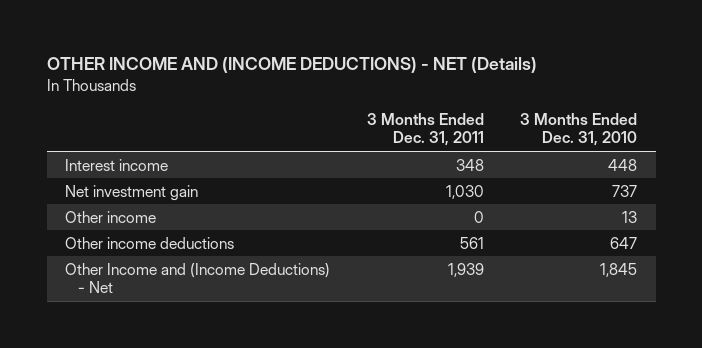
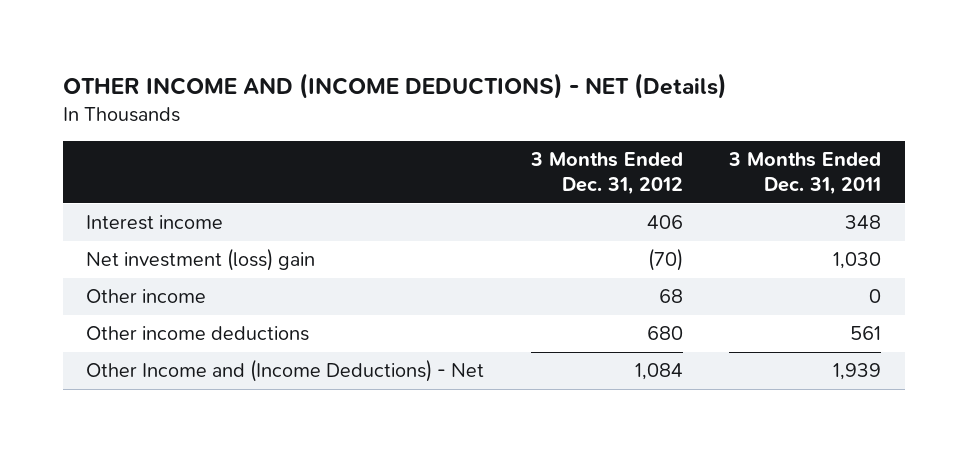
- | 3 Months Ended Dec. 31, 2011 | 3 Months Ended Dec. 31, 2010
+ | 3 Months Ended Dec. 31, 2012 | 3 Months Ended Dec. 31, 2011
- Net investment gain | 1,030 | 737
+ Net investment (loss) gain | (70) | 1,030

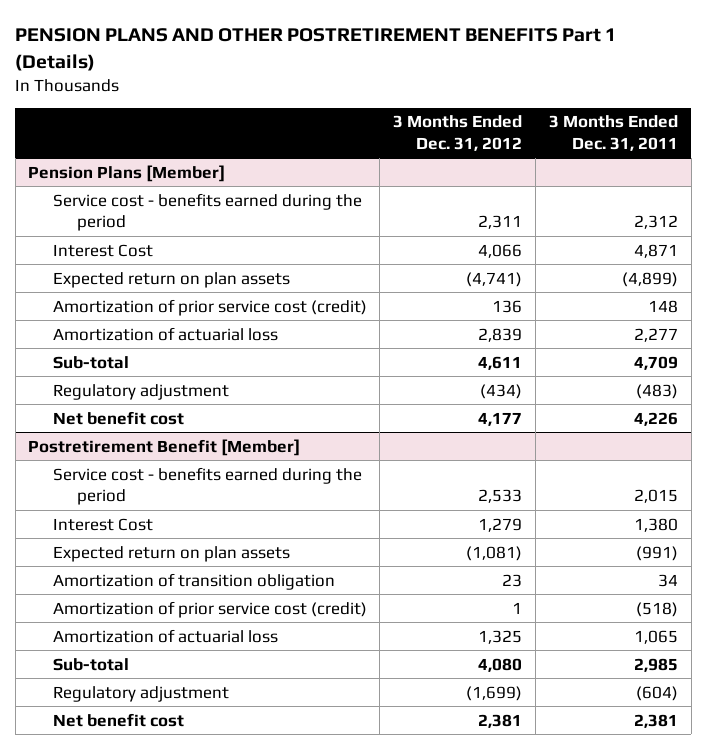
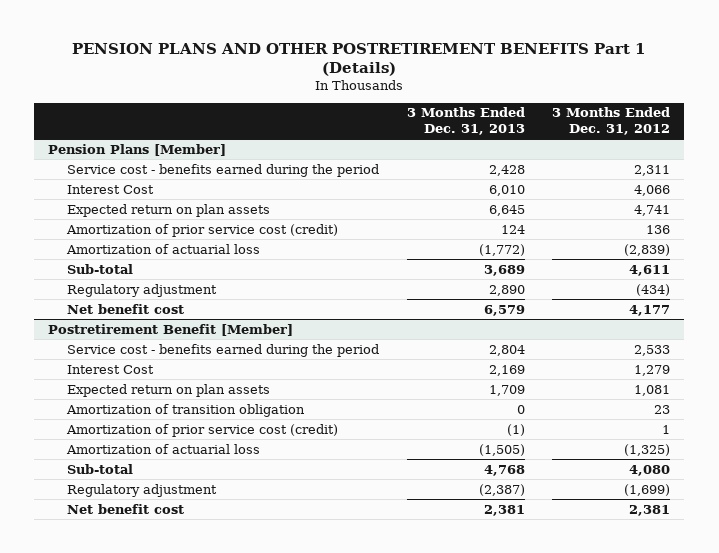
- | 3 Months Ended Dec. 31, 2012 | 3 Months Ended Dec. 31, 2011
+ | 3 Months Ended Dec. 31, 2013 | 3 Months Ended Dec. 31, 2012
@ Pension Plans [Member]
- Expected return on plan assets | (4,741) | (4,899)
+ Expected return on plan assets | 6,645 | 4,741
- Amortization of actuarial loss | 2,839 | 2,277
+ Amortization of actuarial loss | (1,772) | (2,839)
@ Postretirement Benefit [Member]
- Expected return on plan assets | (1,081) | (991)
+ Expected return on plan assets | 1,709 | 1,081
- Amortization of actuarial loss | 1,325 | 1,065
+ Amortization of actuarial loss | (1,505) | (1,325)

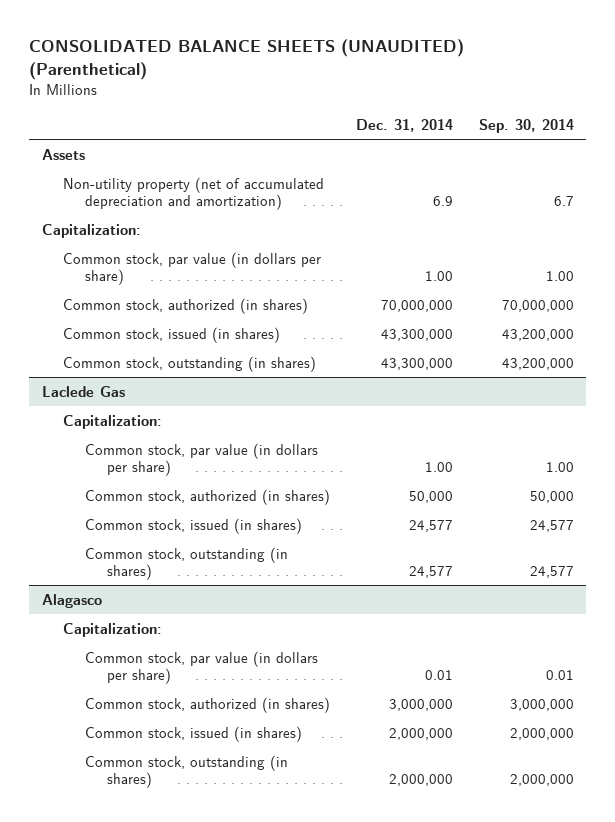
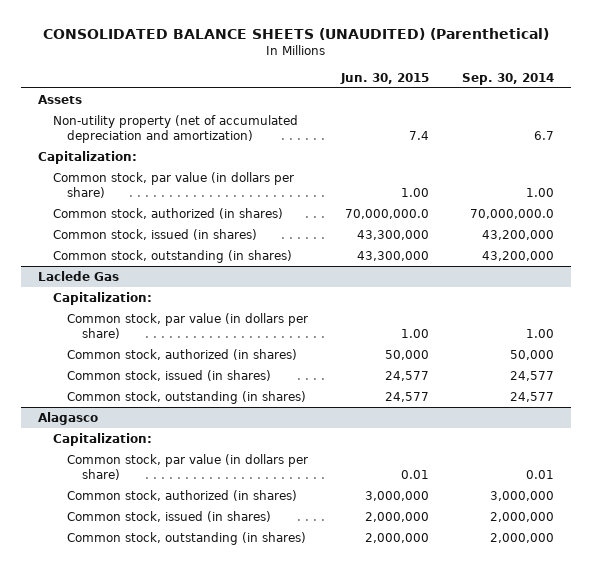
- | Dec. 31, 2014 | Sep. 30, 2014
+ | Jun. 30, 2015 | Sep. 30, 2014
- Common stock, authorized (in shares) | 70,000,000 | 70,000,000
+ Common stock, authorized (in shares) | 70,000,000.0 | 70,000,000.0

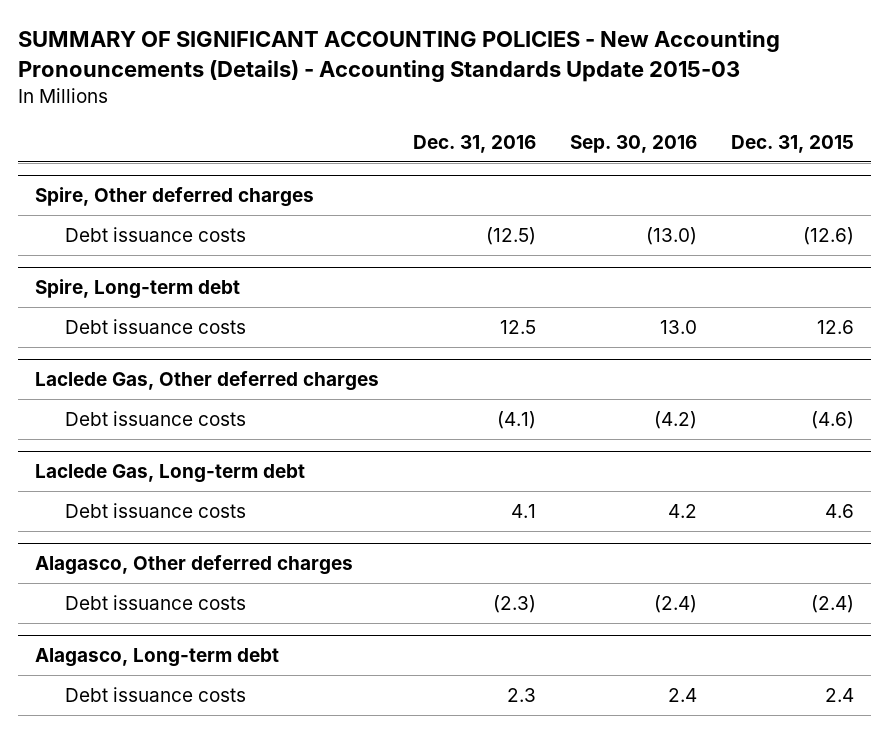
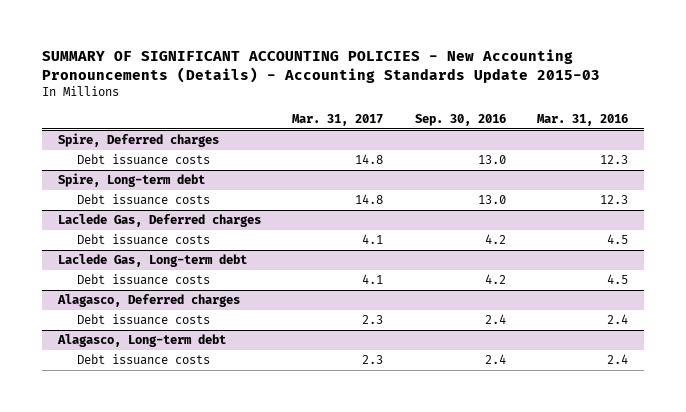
- | Dec. 31, 2016 | Sep. 30, 2016 | Dec. 31, 2015
+ | Mar. 31, 2017 | Sep. 30, 2016 | Mar. 31, 2016
- Spire, Other deferred charges
- Debt issuance costs | (12.5) | (13.0) | (12.6)
+ Spire, Deferred charges
+ Debt issuance costs | 14.8 | 13.0 | 12.3
- Laclede Gas, Other deferred charges
- Debt issuance costs | (4.1) | (4.2) | (4.6)
+ Laclede Gas, Deferred charges
+ Debt issuance costs | 4.1 | 4.2 | 4.5
- Alagasco, Other deferred charges
- Debt issuance costs | (2.3) | (2.4) | (2.4)
+ Alagasco, Deferred charges
+ Debt issuance costs | 2.3 | 2.4 | 2.4

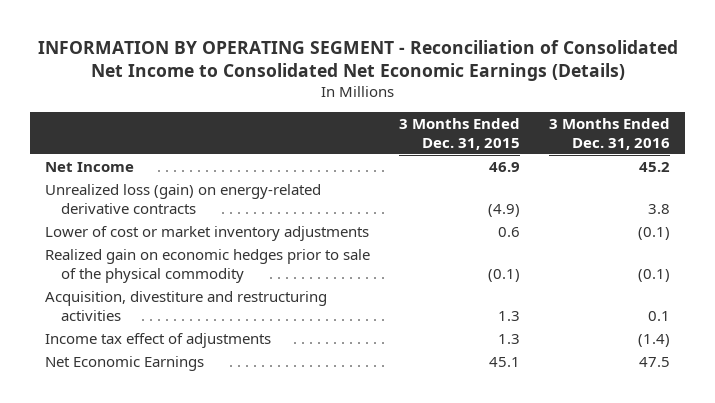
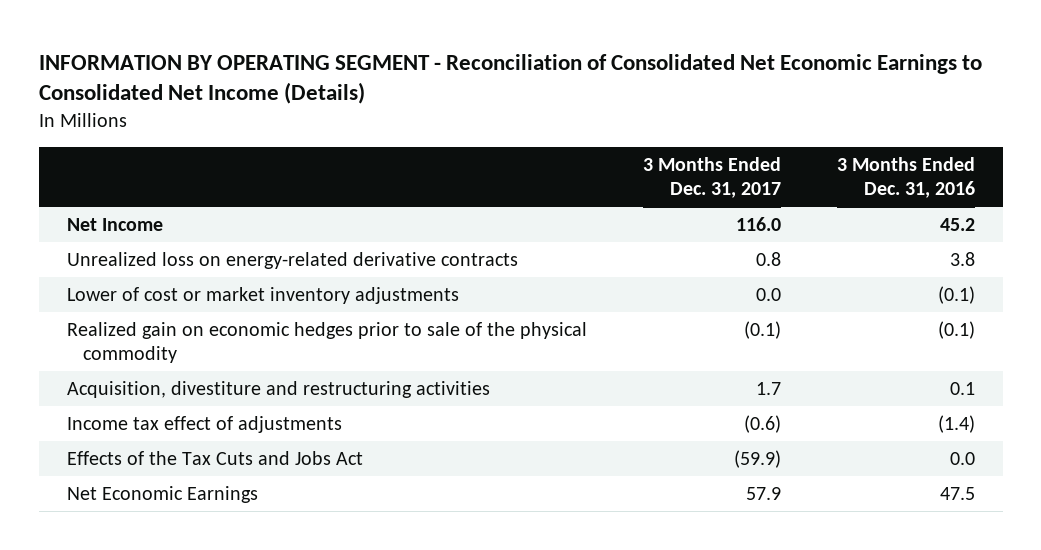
- INFORMATION BY OPERATING SEGMENT - Reconciliation of Consolidated Net Income to Consolidated Net Economic Earnings (Details)
+ INFORMATION BY OPERATING SEGMENT - Reconciliation of Consolidated Net Economic Earnings to Consolidated Net Income (Details)
- | 3 Months Ended Dec. 31, 2015 | 3 Months Ended Dec. 31, 2016
+ | 3 Months Ended Dec. 31, 2017 | 3 Months Ended Dec. 31, 2016
- Unrealized loss (gain) on energy-related derivative contracts | (4.9) | 3.8
+ Unrealized loss on energy-related derivative contracts | 0.8 | 3.8
+ Effects of the Tax Cuts and Jobs Act | (59.9) | 0.0

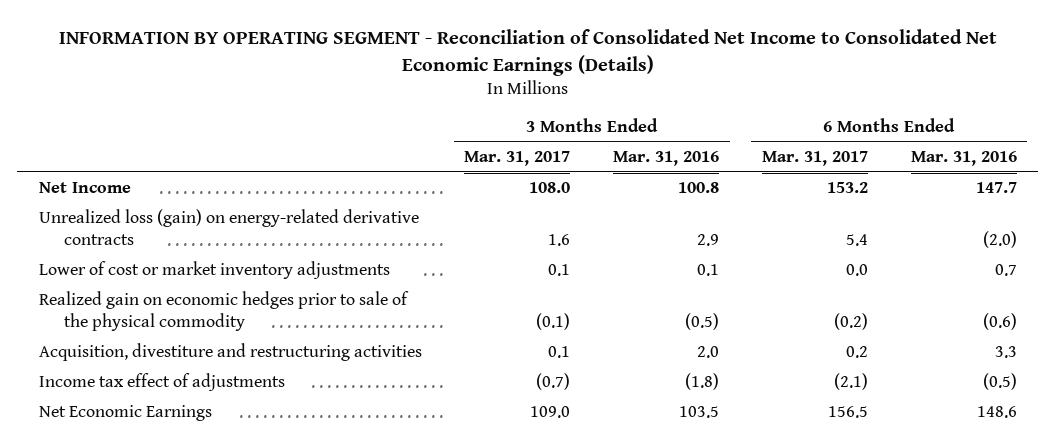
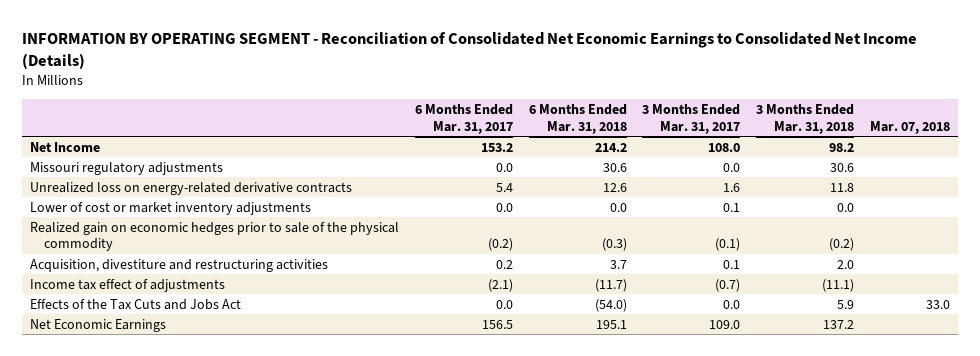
- INFORMATION BY OPERATING SEGMENT - Reconciliation of Consolidated Net Income to Consolidated Net Economic Earnings (Details)
+ INFORMATION BY OPERATING SEGMENT - Reconciliation of Consolidated Net Economic Earnings to Consolidated Net Income (Details)
- | 3 Months Ended Mar. 31, 2017 | 3 Months Ended Mar. 31, 2016 | 6 Months Ended Mar. 31, 2017 | 6 Months Ended Mar. 31, 2016
+ | 6 Months Ended Mar. 31, 2017 | 6 Months Ended Mar. 31, 2018 | 3 Months Ended Mar. 31, 2017 | 3 Months Ended Mar. 31, 2018 | Mar. 07, 2018
- Unrealized loss (gain) on energy-related derivative contracts | 1.6 | 2.9 | 5.4 | (2.0)
+ Missouri regulatory adjustments | 0.0 | 30.6 | 0.0 | 30.6 |
+ Unrealized loss on energy-related derivative contracts | 5.4 | 12.6 | 1.6 | 11.8 |
+ Effects of the Tax Cuts and Jobs Act | 0.0 | (54.0) | 0.0 | 5.9 | 33.0

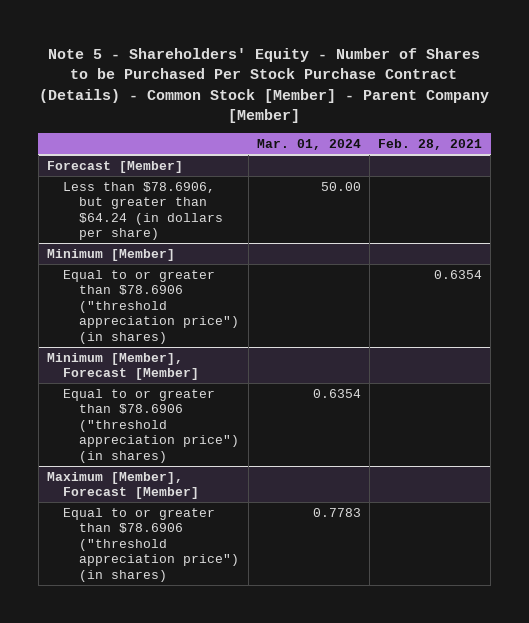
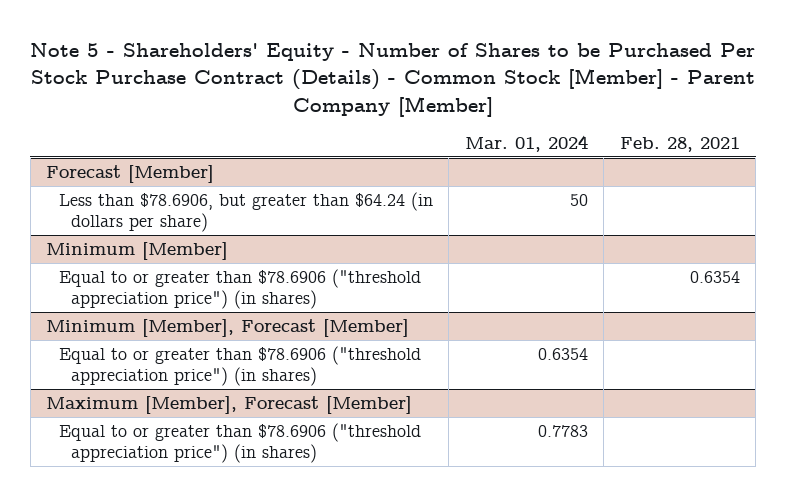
@ Forecast [Member]
- Less than $78.6906, but greater than $64.24 (in dollars per share) | 50.00 |
+ Less than $78.6906, but greater than $64.24 (in dollars per share) | 50 |

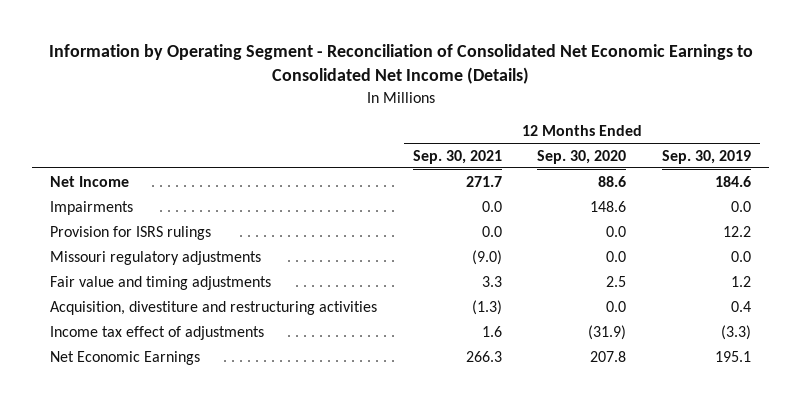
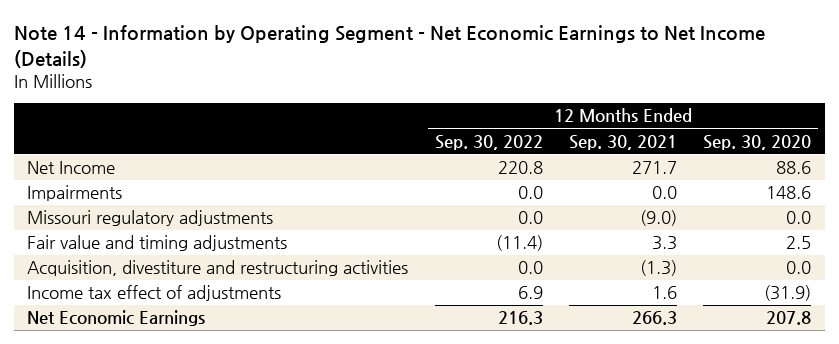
- Information by Operating Segment - Reconciliation of Consolidated Net Economic Earnings to Consolidated Net Income (Details)
+ Note 14 - Information by Operating Segment - Net Economic Earnings to Net Income (Details)
- | 12 Months Ended Sep. 30, 2021 | 12 Months Ended Sep. 30, 2020 | 12 Months Ended Sep. 30, 2019
+ | 12 Months Ended Sep. 30, 2022 | 12 Months Ended Sep. 30, 2021 | 12 Months Ended Sep. 30, 2020
- Provision for ISRS rulings | 0.0 | 0.0 | 12.2

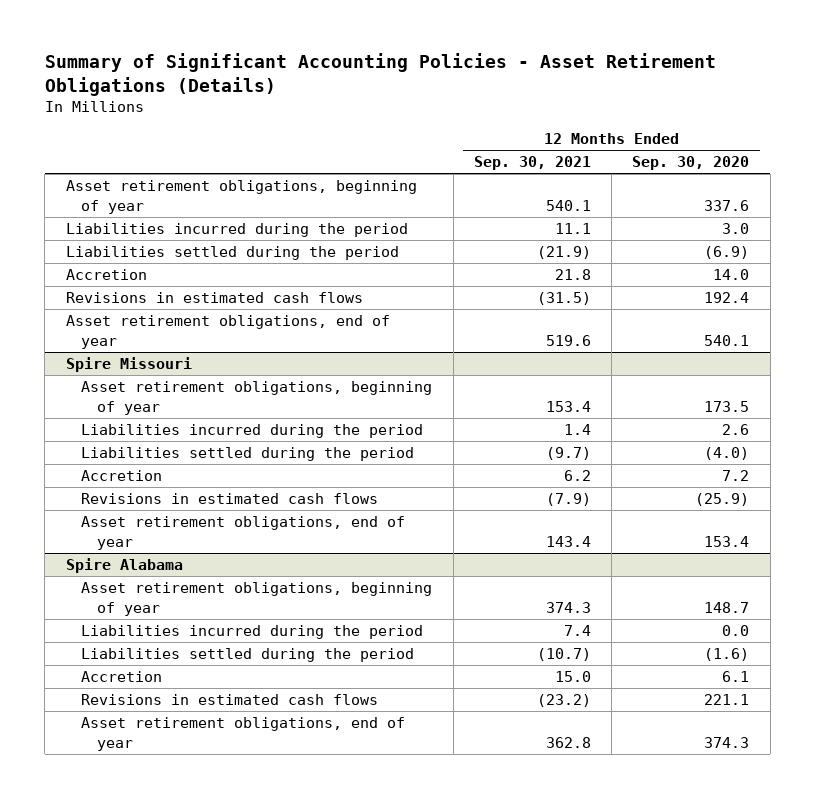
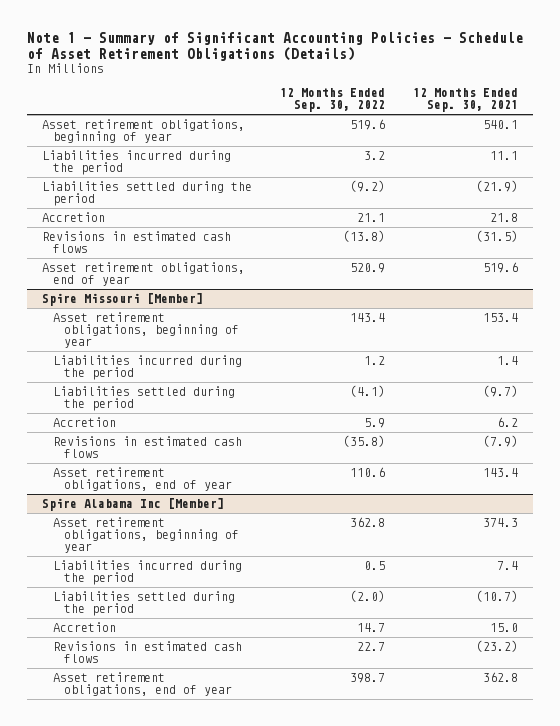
- Summary of Significant Accounting Policies - Asset Retirement Obligations (Details)
+ Note 1 - Summary of Significant Accounting Policies - Schedule of Asset Retirement Obligations (Details)
- | 12 Months Ended Sep. 30, 2021 | 12 Months Ended Sep. 30, 2020
+ | 12 Months Ended Sep. 30, 2022 | 12 Months Ended Sep. 30, 2021
- Spire Missouri
+ Spire Missouri [Member]
- Spire Alabama
+ Spire Alabama Inc [Member]

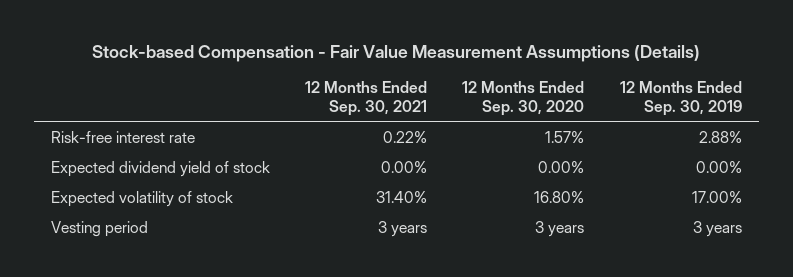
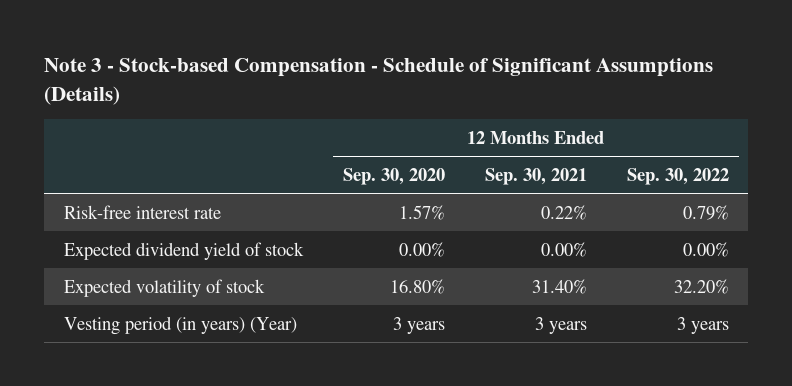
- Stock-based Compensation - Fair Value Measurement Assumptions (Details)
+ Note 3 - Stock-based Compensation - Schedule of Significant Assumptions (Details)
- | 12 Months Ended Sep. 30, 2021 | 12 Months Ended Sep. 30, 2020 | 12 Months Ended Sep. 30, 2019
+ | 12 Months Ended Sep. 30, 2020 | 12 Months Ended Sep. 30, 2021 | 12 Months Ended Sep. 30, 2022
- Vesting period | 3 years | 3 years | 3 years
+ Vesting period (in years) (Year) | 3 years | 3 years | 3 years

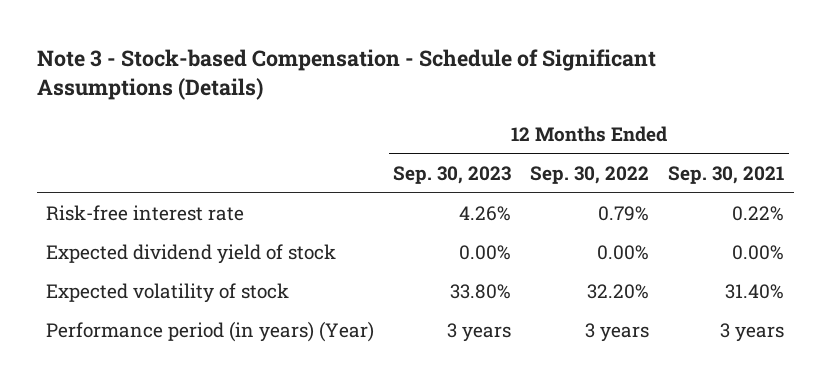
- | 12 Months Ended Sep. 30, 2020 | 12 Months Ended Sep. 30, 2021 | 12 Months Ended Sep. 30, 2022
+ | 12 Months Ended Sep. 30, 2023 | 12 Months Ended Sep. 30, 2022 | 12 Months Ended Sep. 30, 2021
- Vesting period (in years) (Year) | 3 years | 3 years | 3 years
+ Performance period (in years) (Year) | 3 years | 3 years | 3 years

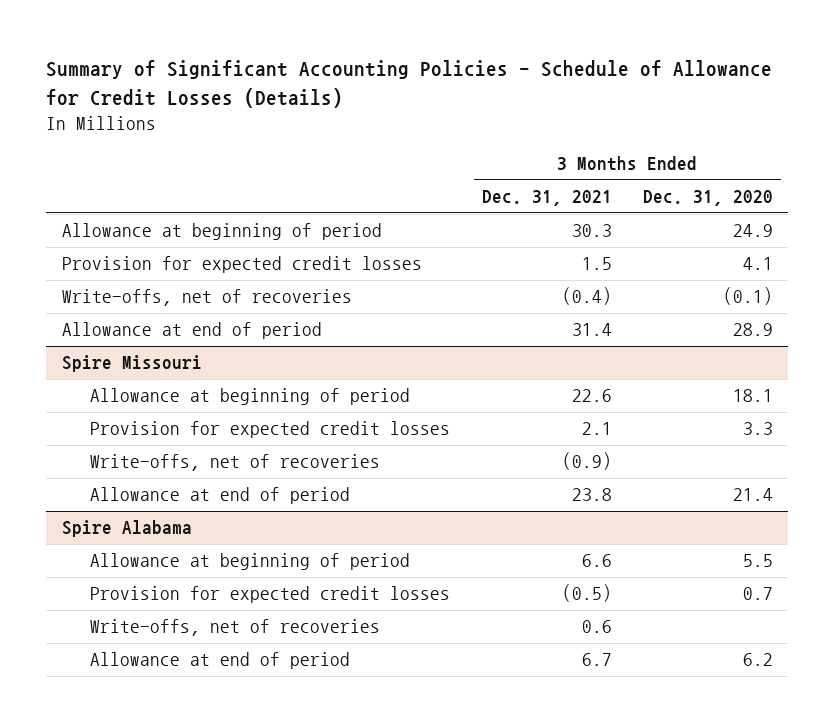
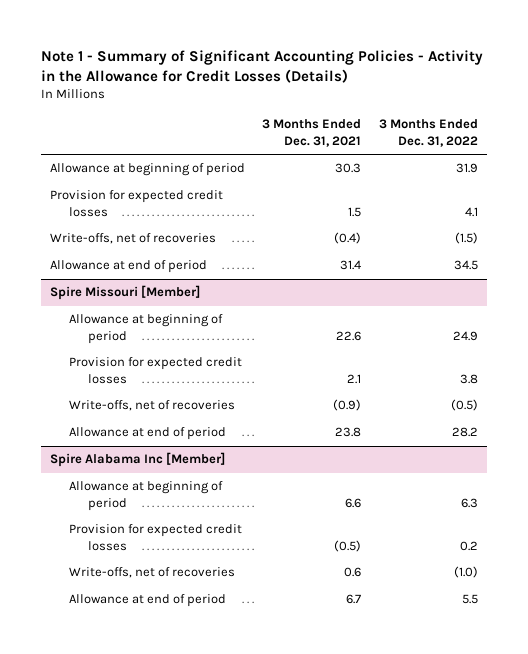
- Summary of Significant Accounting Policies - Schedule of Allowance for Credit Losses (Details)
+ Note 1 - Summary of Significant Accounting Policies - Activity in the Allowance for Credit Losses (Details)
- | 3 Months Ended Dec. 31, 2021 | 3 Months Ended Dec. 31, 2020
+ | 3 Months Ended Dec. 31, 2021 | 3 Months Ended Dec. 31, 2022
- Spire Missouri
+ Spire Missouri [Member]
- Spire Alabama
+ Spire Alabama Inc [Member]

